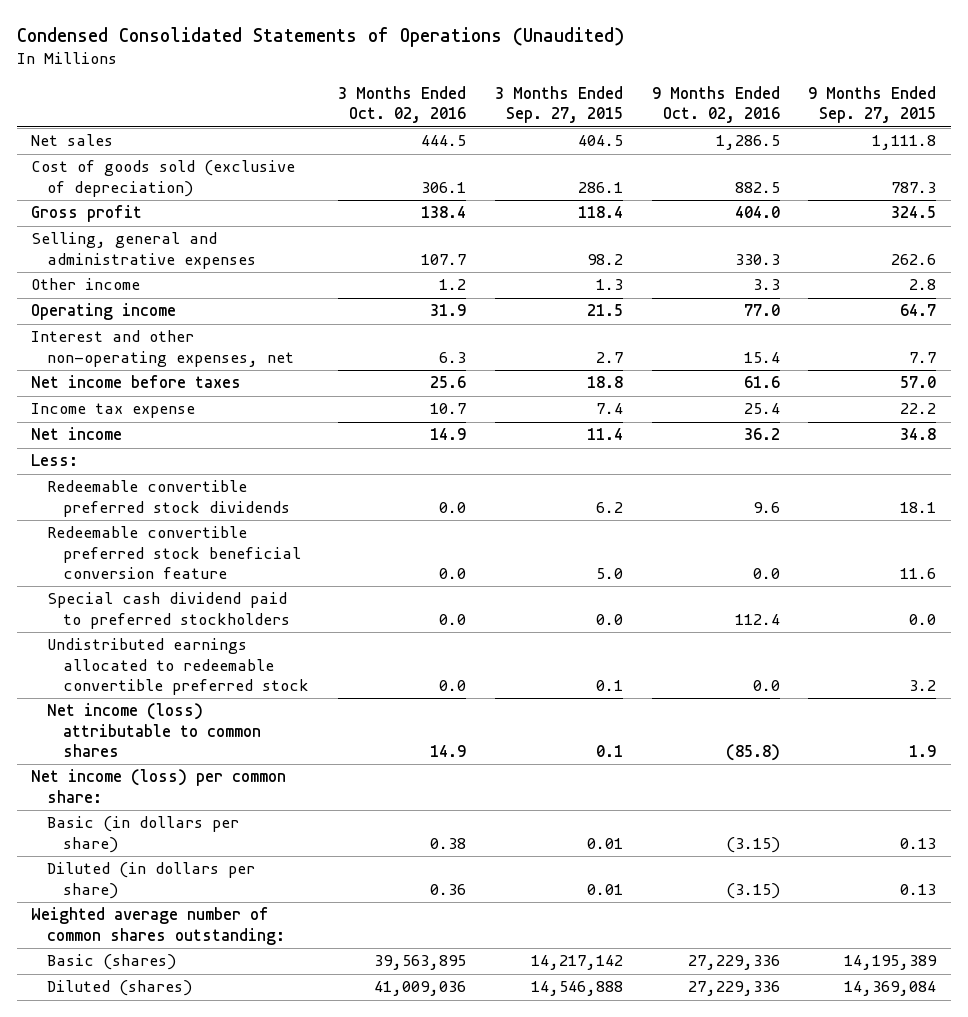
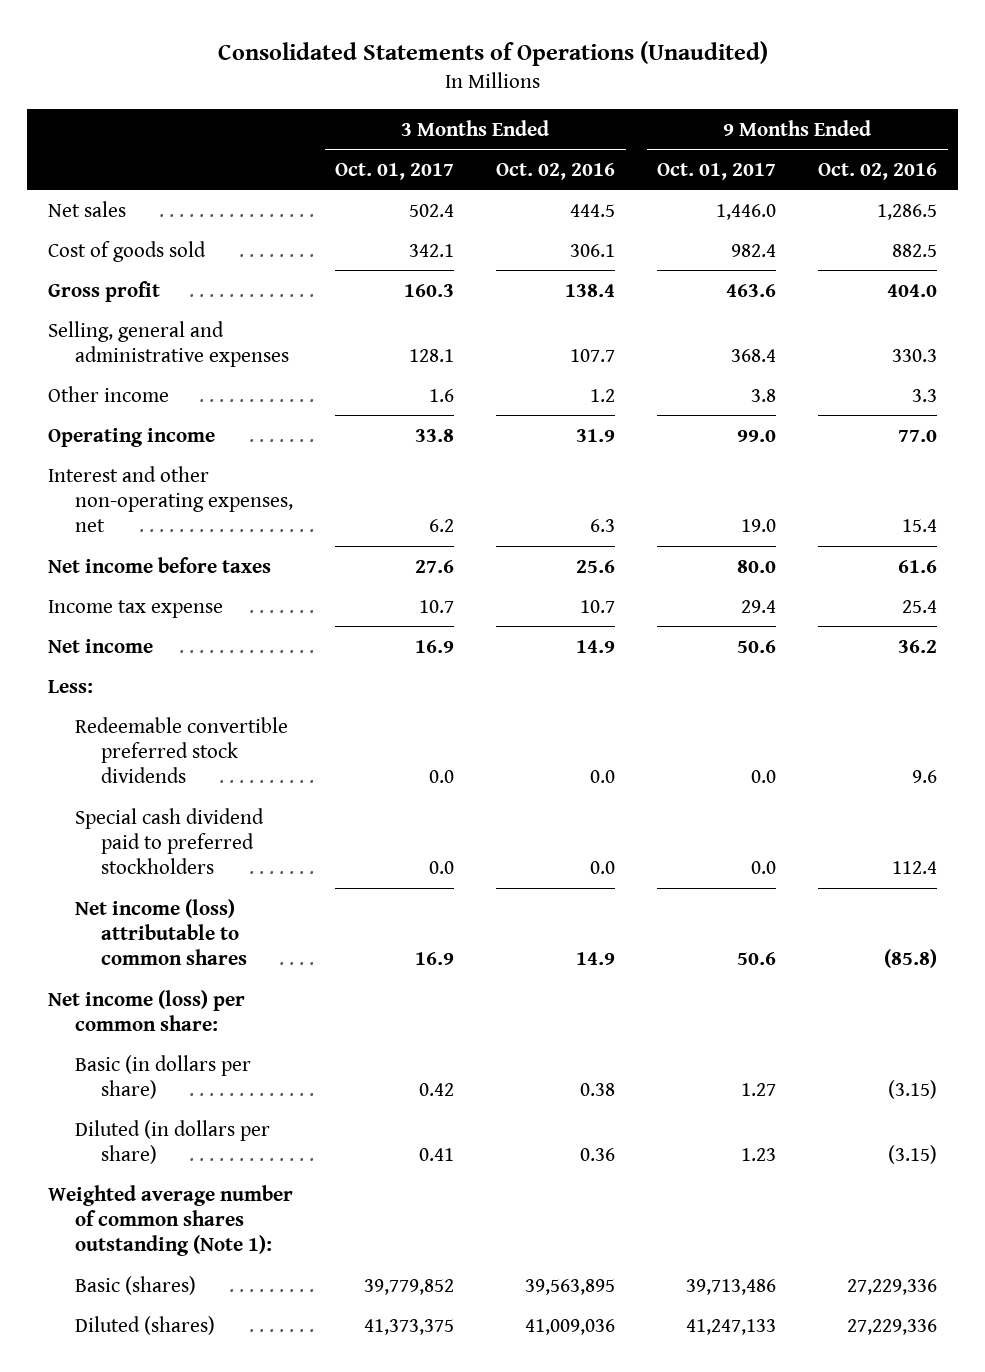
- Condensed Consolidated Statements of Operations (Unaudited)
+ Consolidated Statements of Operations (Unaudited)
- | 3 Months Ended Oct. 02, 2016 | 3 Months Ended Sep. 27, 2015 | 9 Months Ended Oct. 02, 2016 | 9 Months Ended Sep. 27, 2015
+ | 3 Months Ended Oct. 01, 2017 | 3 Months Ended Oct. 02, 2016 | 9 Months Ended Oct. 01, 2017 | 9 Months Ended Oct. 02, 2016
- Cost of goods sold (exclusive of depreciation) | 306.1 | 286.1 | 882.5 | 787.3
+ Cost of goods sold | 342.1 | 306.1 | 982.4 | 882.5
- Redeemable convertible preferred stock beneficial conversion feature | 0.0 | 5.0 | 0.0 | 11.6
- Undistributed earnings allocated to redeemable convertible preferred stock | 0.0 | 0.1 | 0.0 | 3.2
- Weighted average number of common shares outstanding:
+ Weighted average number of common shares outstanding (Note 1):

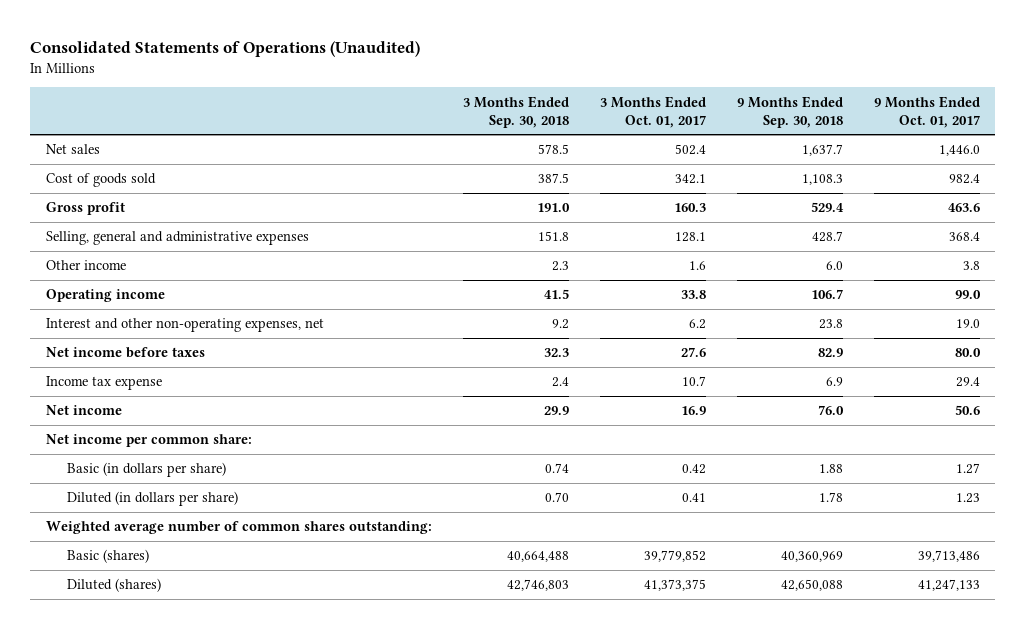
- | 3 Months Ended Oct. 01, 2017 | 3 Months Ended Oct. 02, 2016 | 9 Months Ended Oct. 01, 2017 | 9 Months Ended Oct. 02, 2016
+ | 3 Months Ended Sep. 30, 2018 | 3 Months Ended Oct. 01, 2017 | 9 Months Ended Sep. 30, 2018 | 9 Months Ended Oct. 01, 2017
- Less:
- Redeemable convertible preferred stock dividends | 0.0 | 0.0 | 0.0 | 9.6
- Special cash dividend paid to preferred stockholders | 0.0 | 0.0 | 0.0 | 112.4
- Net income (loss) attributable to common shares | 16.9 | 14.9 | 50.6 | (85.8)
- Net income (loss) per common share:
+ Net income per common share:
- Weighted average number of common shares outstanding (Note 1):
+ Weighted average number of common shares outstanding:

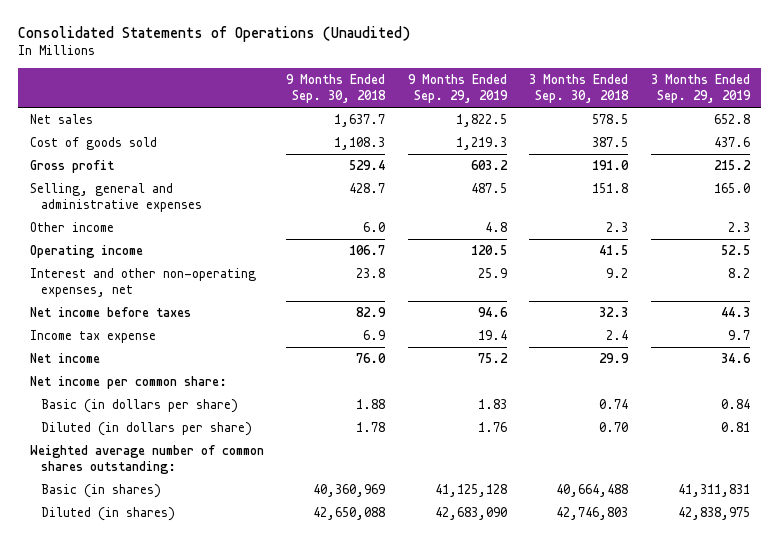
- | 3 Months Ended Sep. 30, 2018 | 3 Months Ended Oct. 01, 2017 | 9 Months Ended Sep. 30, 2018 | 9 Months Ended Oct. 01, 2017
+ | 9 Months Ended Sep. 30, 2018 | 9 Months Ended Sep. 29, 2019 | 3 Months Ended Sep. 30, 2018 | 3 Months Ended Sep. 29, 2019
- Basic (shares) | 40,664,488 | 39,779,852 | 40,360,969 | 39,713,486
- Diluted (shares) | 42,746,803 | 41,373,375 | 42,650,088 | 41,247,133
+ Basic (in shares) | 40,360,969 | 41,125,128 | 40,664,488 | 41,311,831
+ Diluted (in shares) | 42,650,088 | 42,683,090 | 42,746,803 | 42,838,975

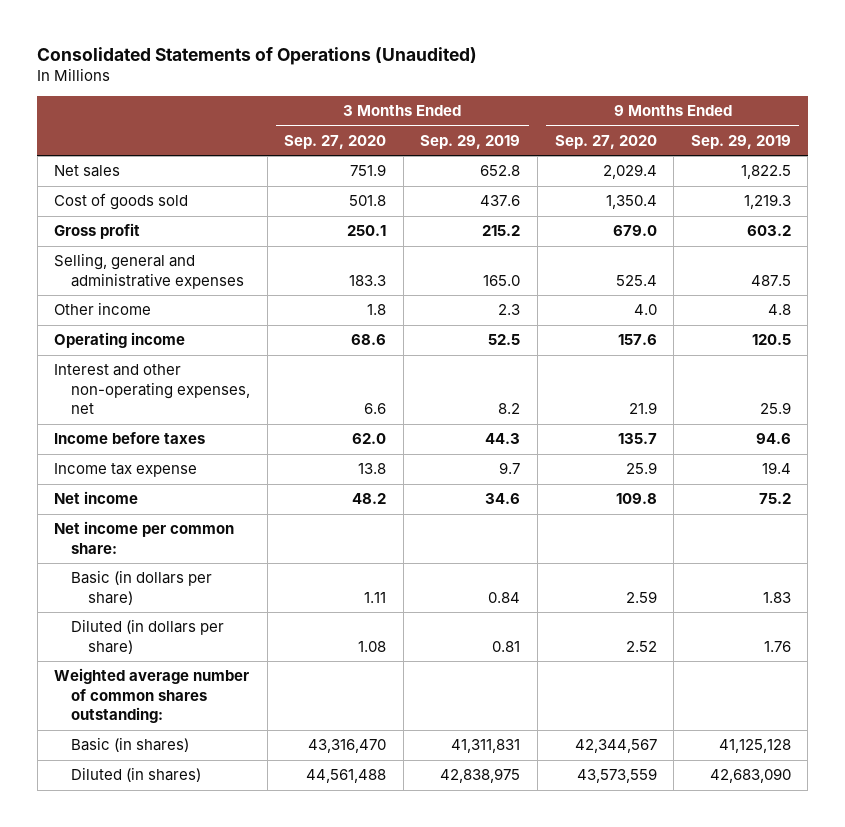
- | 9 Months Ended Sep. 30, 2018 | 9 Months Ended Sep. 29, 2019 | 3 Months Ended Sep. 30, 2018 | 3 Months Ended Sep. 29, 2019
+ | 3 Months Ended Sep. 27, 2020 | 3 Months Ended Sep. 29, 2019 | 9 Months Ended Sep. 27, 2020 | 9 Months Ended Sep. 29, 2019
- Net income before taxes | 82.9 | 94.6 | 32.3 | 44.3
+ Income before taxes | 62.0 | 44.3 | 135.7 | 94.6

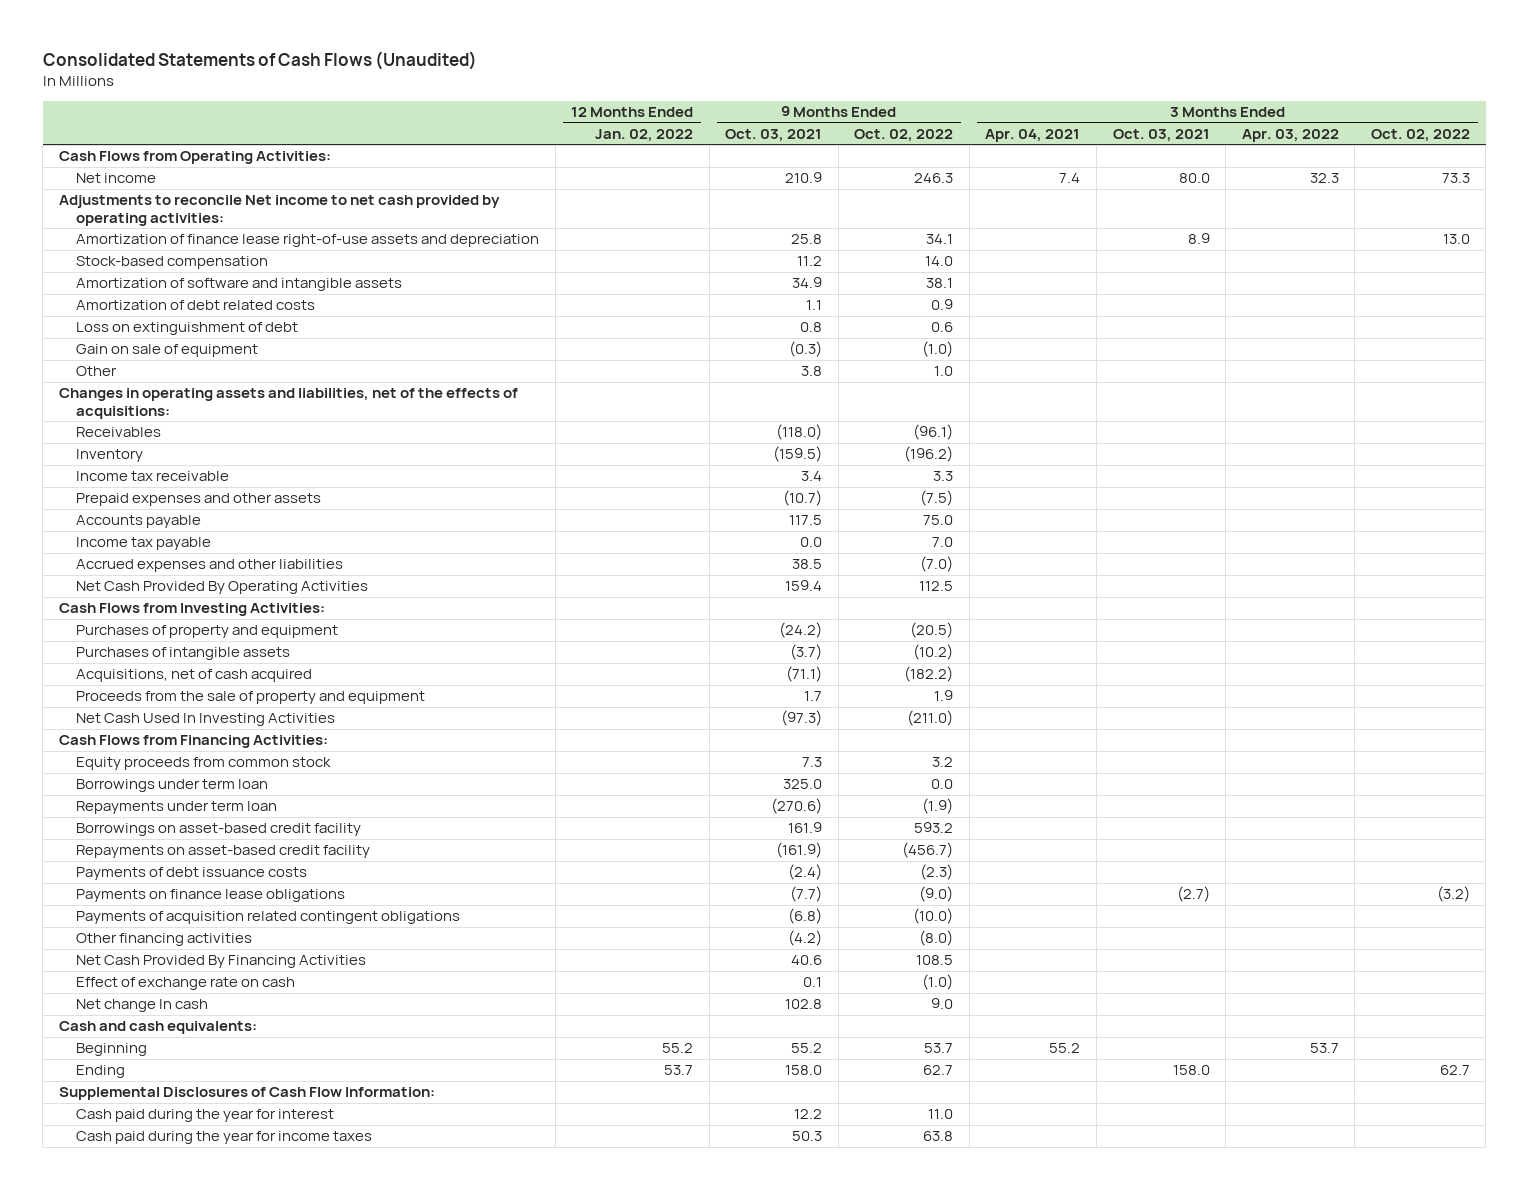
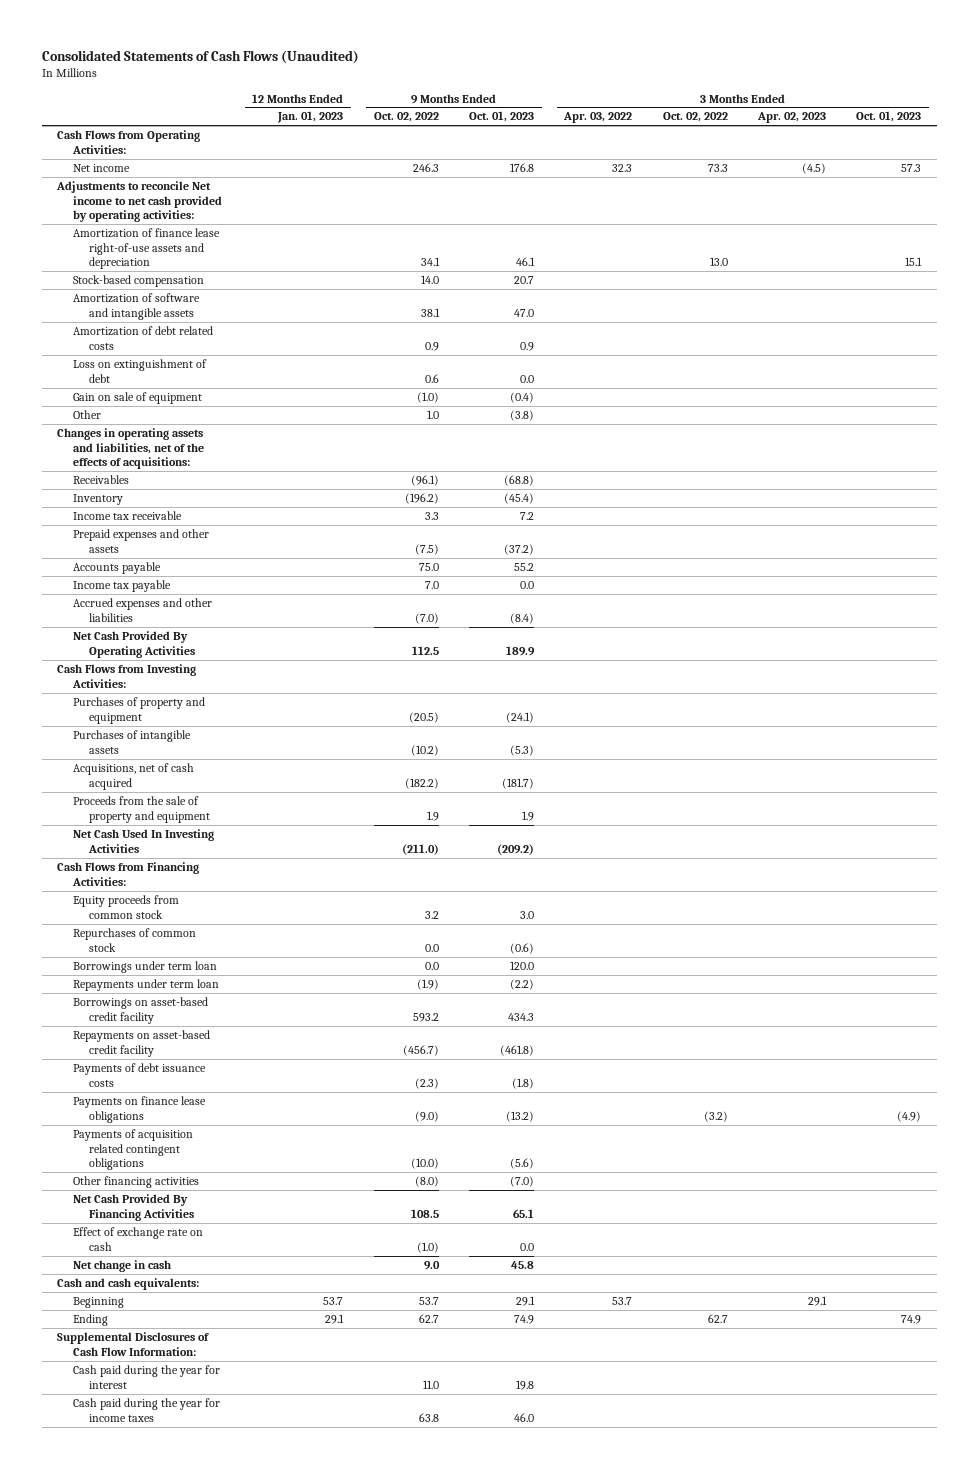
- | 12 Months Ended Jan. 02, 2022 | 9 Months Ended Oct. 03, 2021 | 9 Months Ended Oct. 02, 2022 | 3 Months Ended Apr. 04, 2021 | 3 Months Ended Oct. 03, 2021 | 3 Months Ended Apr. 03, 2022 | 3 Months Ended Oct. 02, 2022
+ | 12 Months Ended Jan. 01, 2023 | 9 Months Ended Oct. 02, 2022 | 9 Months Ended Oct. 01, 2023 | 3 Months Ended Apr. 03, 2022 | 3 Months Ended Oct. 02, 2022 | 3 Months Ended Apr. 02, 2023 | 3 Months Ended Oct. 01, 2023
+ Repurchases of common stock | | 0.0 | (0.6) | | | |
- Net change In cash | | 102.8 | 9.0 | | | |
+ Net change in cash | | 9.0 | 45.8 | | | |

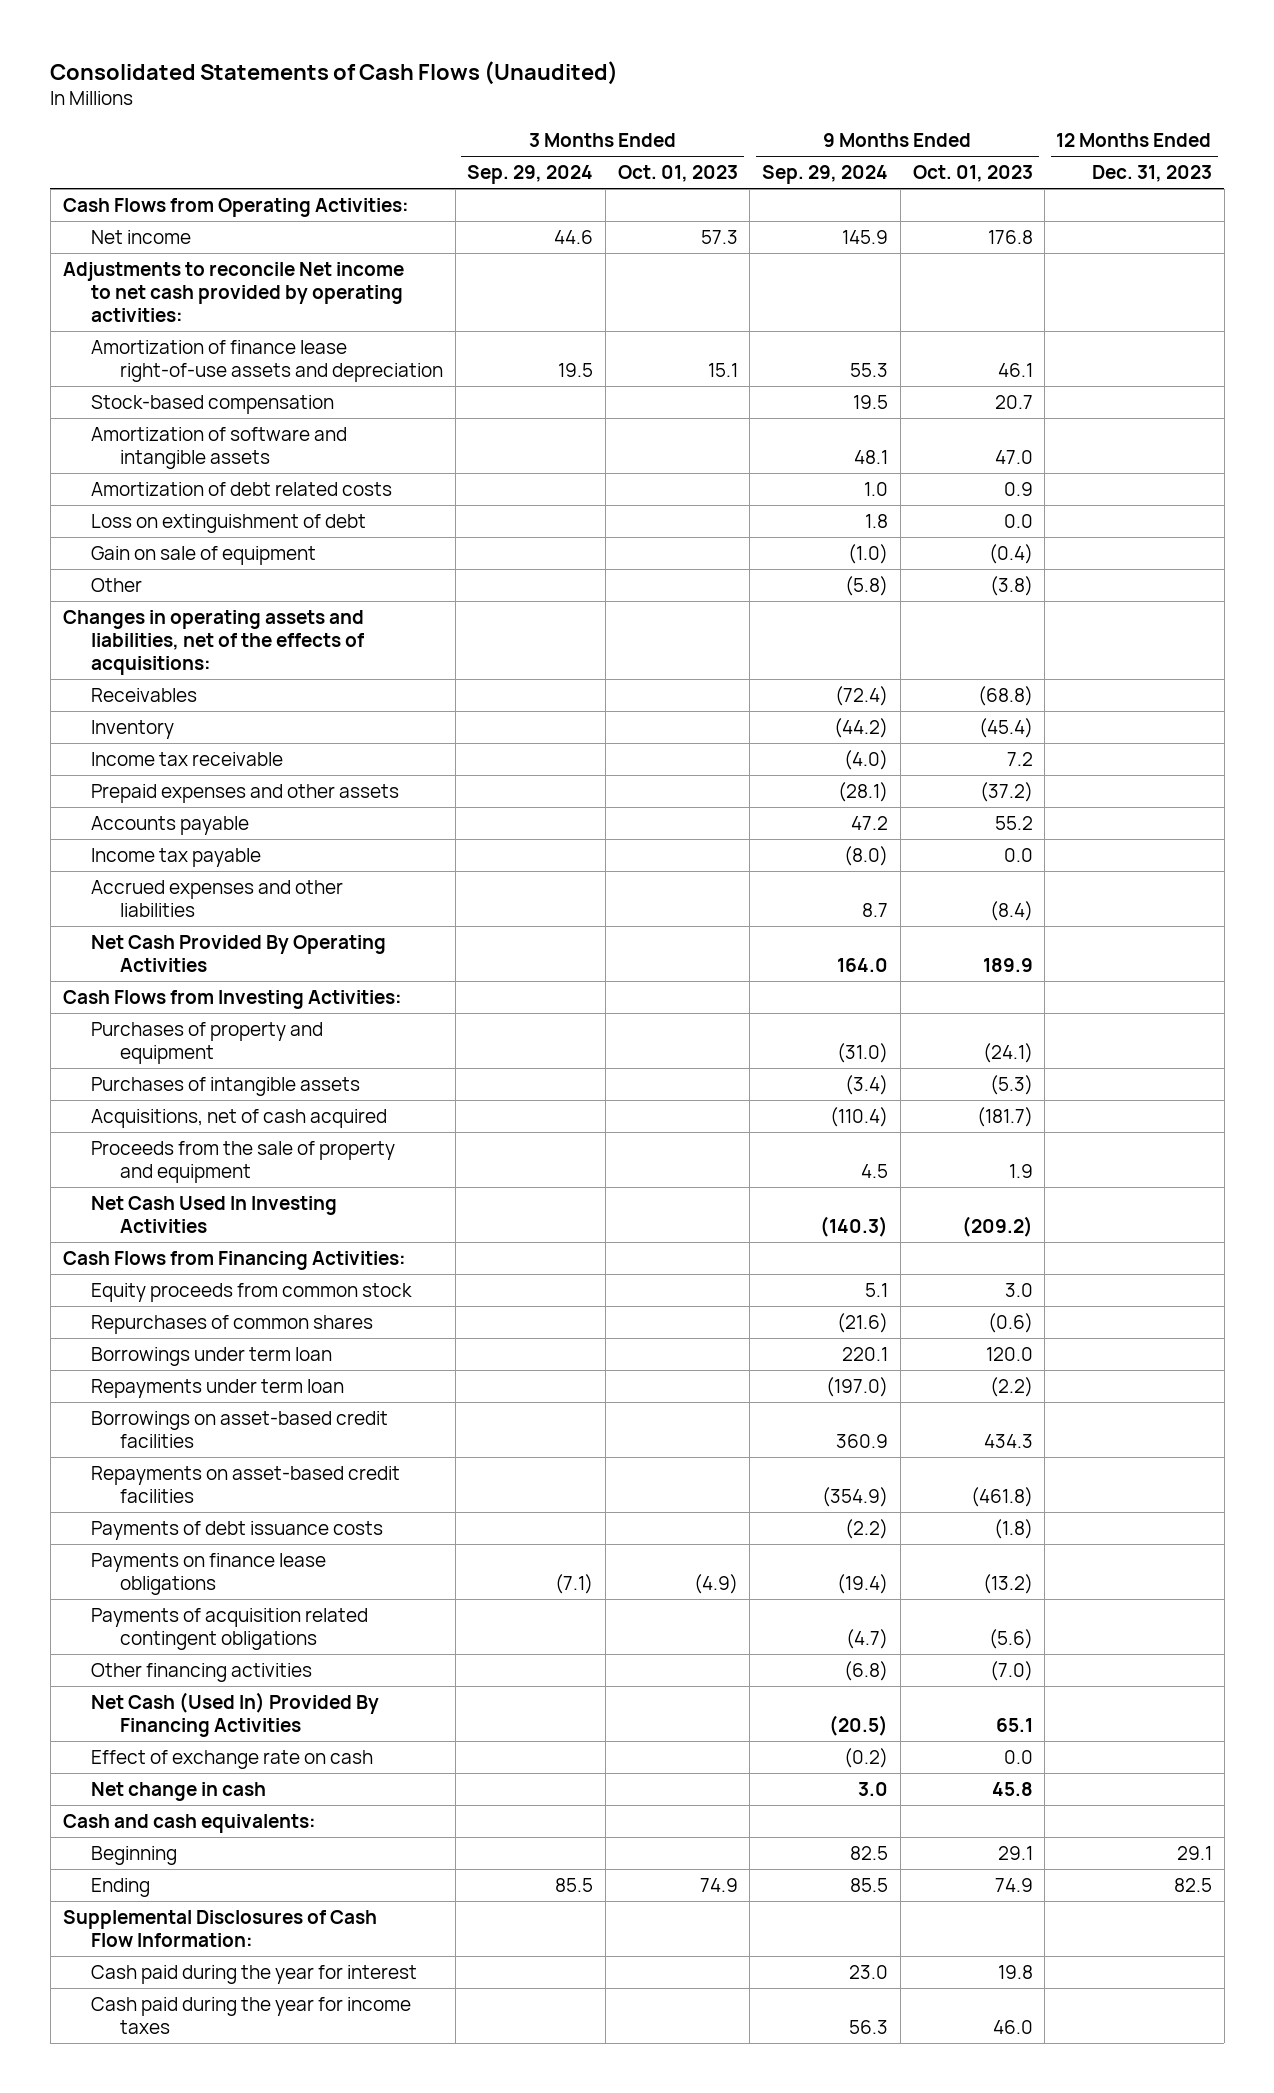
- | 12 Months Ended Jan. 01, 2023 | 9 Months Ended Oct. 02, 2022 | 9 Months Ended Oct. 01, 2023 | 3 Months Ended Apr. 03, 2022 | 3 Months Ended Oct. 02, 2022 | 3 Months Ended Apr. 02, 2023 | 3 Months Ended Oct. 01, 2023
+ | 3 Months Ended Sep. 29, 2024 | 3 Months Ended Oct. 01, 2023 | 9 Months Ended Sep. 29, 2024 | 9 Months Ended Oct. 01, 2023 | 12 Months Ended Dec. 31, 2023
- Repurchases of common stock | | 0.0 | (0.6) | | | |
+ Repurchases of common shares | | | (21.6) | (0.6) |
- Borrowings on asset-based credit facility | | 593.2 | 434.3 | | | |
- Repayments on asset-based credit facility | | (456.7) | (461.8) | | | |
+ Borrowings on asset-based credit facilities | | | 360.9 | 434.3 |
+ Repayments on asset-based credit facilities | | | (354.9) | (461.8) |
- Net Cash Provided By Financing Activities | | 108.5 | 65.1 | | | |
+ Net Cash (Used In) Provided By Financing Activities | | | (20.5) | 65.1 |

